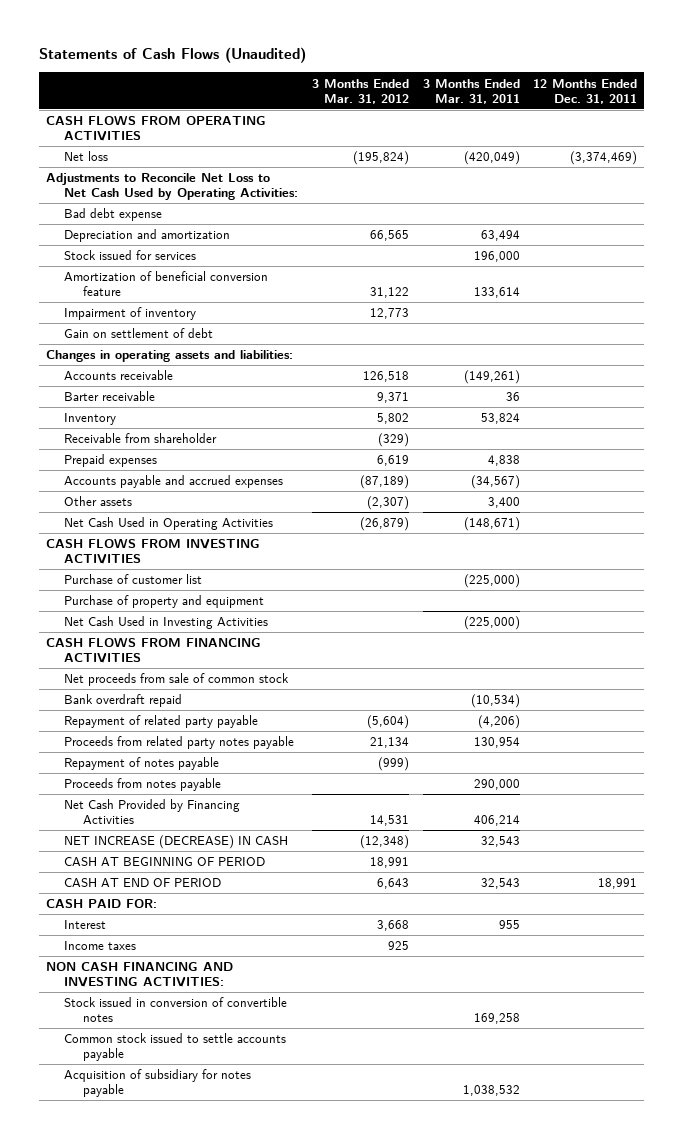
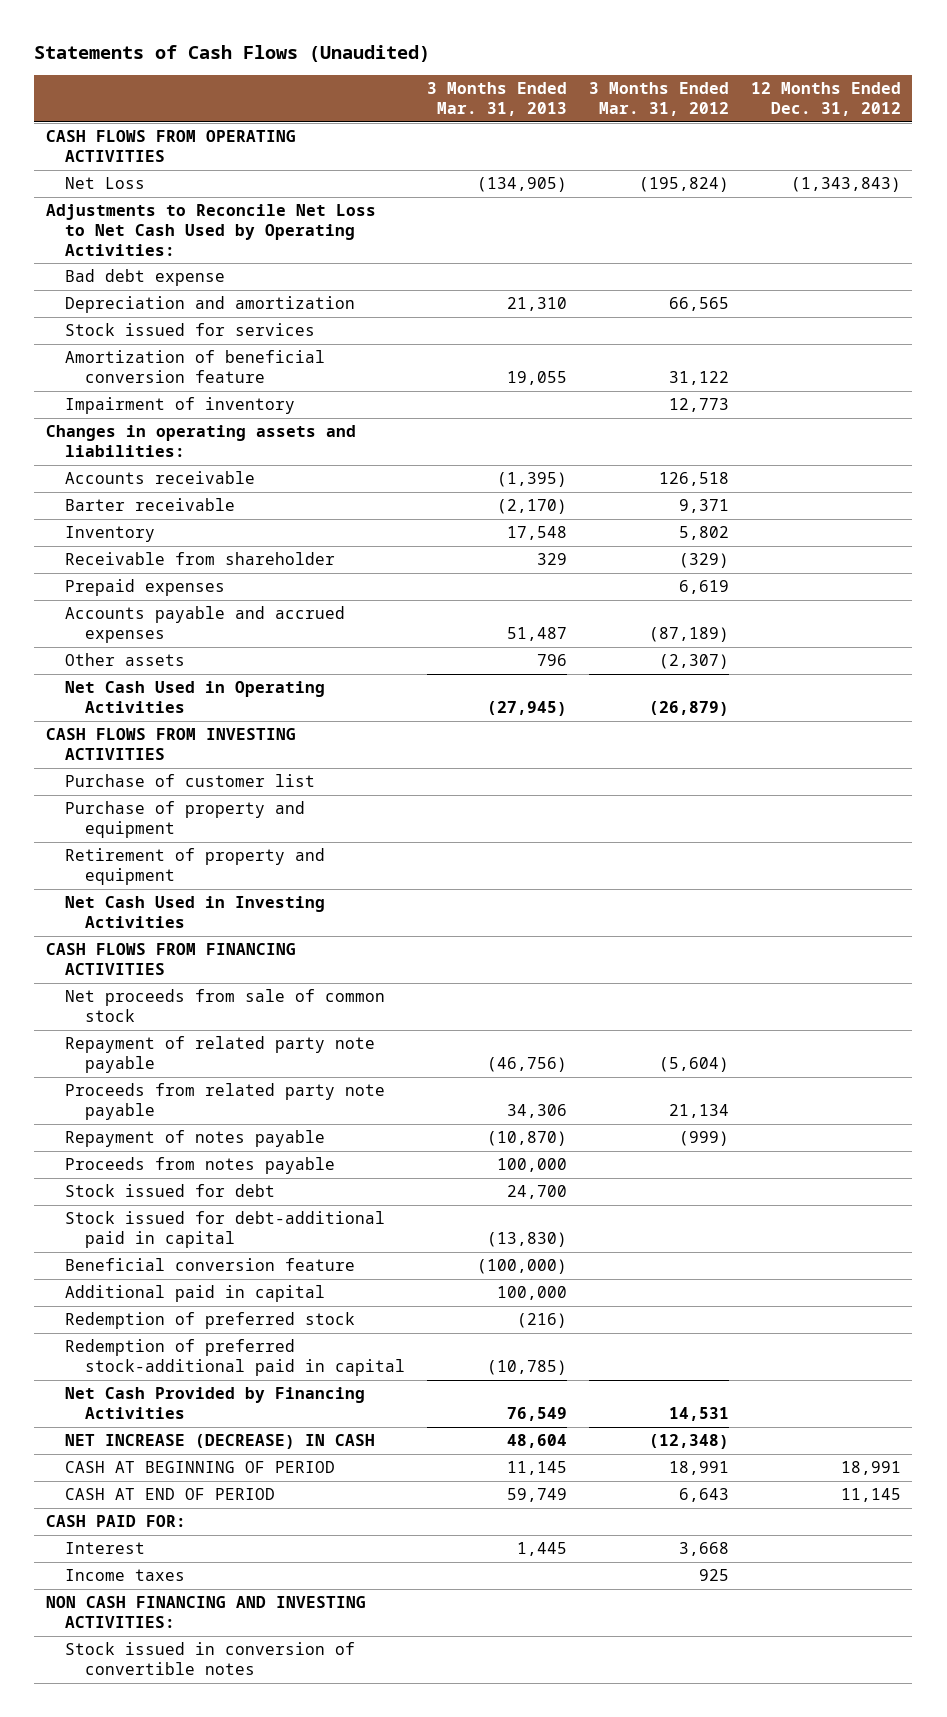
- | 3 Months Ended Mar. 31, 2012 | 3 Months Ended Mar. 31, 2011 | 12 Months Ended Dec. 31, 2011
+ | 3 Months Ended Mar. 31, 2013 | 3 Months Ended Mar. 31, 2012 | 12 Months Ended Dec. 31, 2012
- Net loss | (195,824) | (420,049) | (3,374,469)
+ Net Loss | (134,905) | (195,824) | (1,343,843)
- Gain on settlement of debt
+ Retirement of property and equipment
- Bank overdraft repaid | | (10,534) |
- Repayment of related party payable | (5,604) | (4,206) |
- Proceeds from related party notes payable | 21,134 | 130,954 |
+ Repayment of related party note payable | (46,756) | (5,604) |
+ Proceeds from related party note payable | 34,306 | 21,134 |
+ Stock issued for debt | 24,700 | |
+ Stock issued for debt-additional paid in capital | (13,830) | |
+ Beneficial conversion feature | (100,000) | |
+ Additional paid in capital | 100,000 | |
+ Redemption of preferred stock | (216) | |
+ Redemption of preferred stock-additional paid in capital | (10,785) | |
- Common stock issued to settle accounts payable
- Acquisition of subsidiary for notes payable | | 1,038,532 |

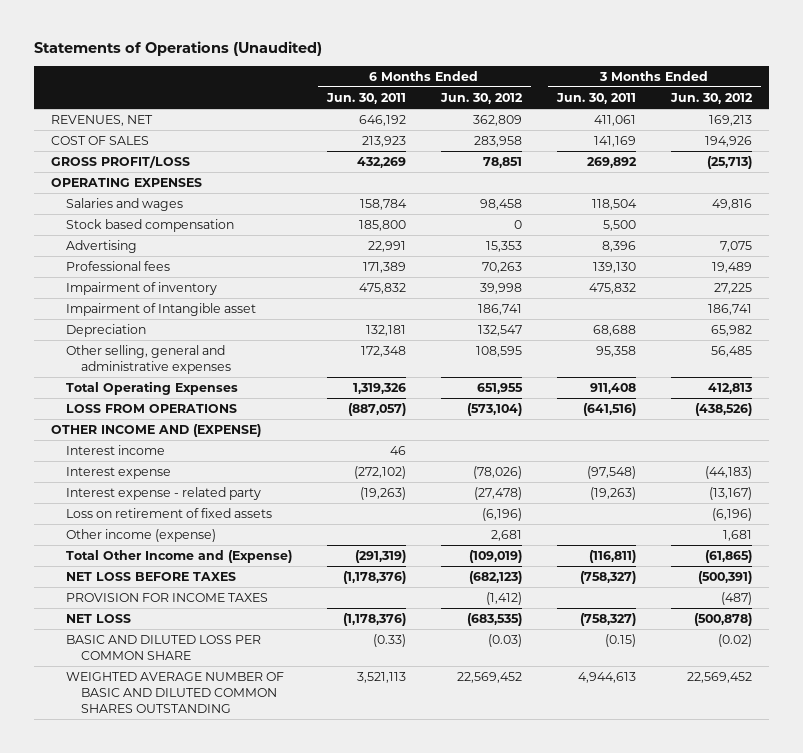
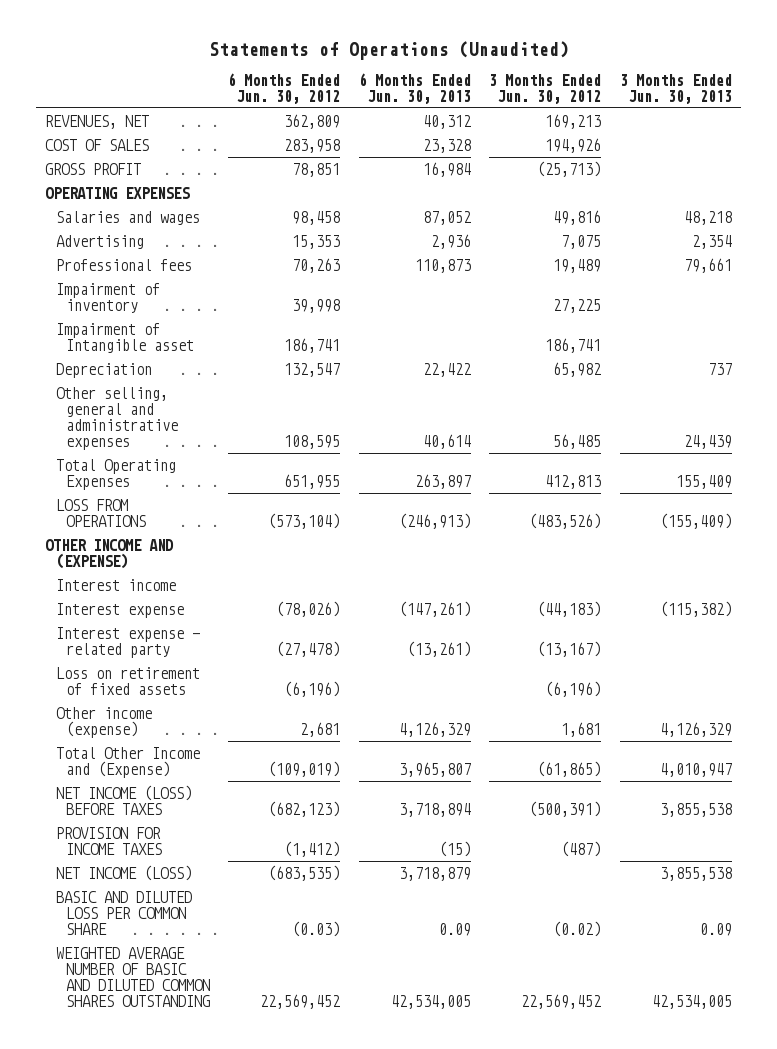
- | 6 Months Ended Jun. 30, 2011 | 6 Months Ended Jun. 30, 2012 | 3 Months Ended Jun. 30, 2011 | 3 Months Ended Jun. 30, 2012
+ | 6 Months Ended Jun. 30, 2012 | 6 Months Ended Jun. 30, 2013 | 3 Months Ended Jun. 30, 2012 | 3 Months Ended Jun. 30, 2013
- GROSS PROFIT/LOSS | 432,269 | 78,851 | 269,892 | (25,713)
+ GROSS PROFIT | 78,851 | 16,984 | (25,713) |
- Stock based compensation | 185,800 | 0 | 5,500 |
- LOSS FROM OPERATIONS | (887,057) | (573,104) | (641,516) | (438,526)
+ LOSS FROM OPERATIONS | (573,104) | (246,913) | (483,526) | (155,409)
- NET LOSS BEFORE TAXES | (1,178,376) | (682,123) | (758,327) | (500,391)
+ NET INCOME (LOSS) BEFORE TAXES | (682,123) | 3,718,894 | (500,391) | 3,855,538
- NET LOSS | (1,178,376) | (683,535) | (758,327) | (500,878)
+ NET INCOME (LOSS) | (683,535) | 3,718,879 | | 3,855,538

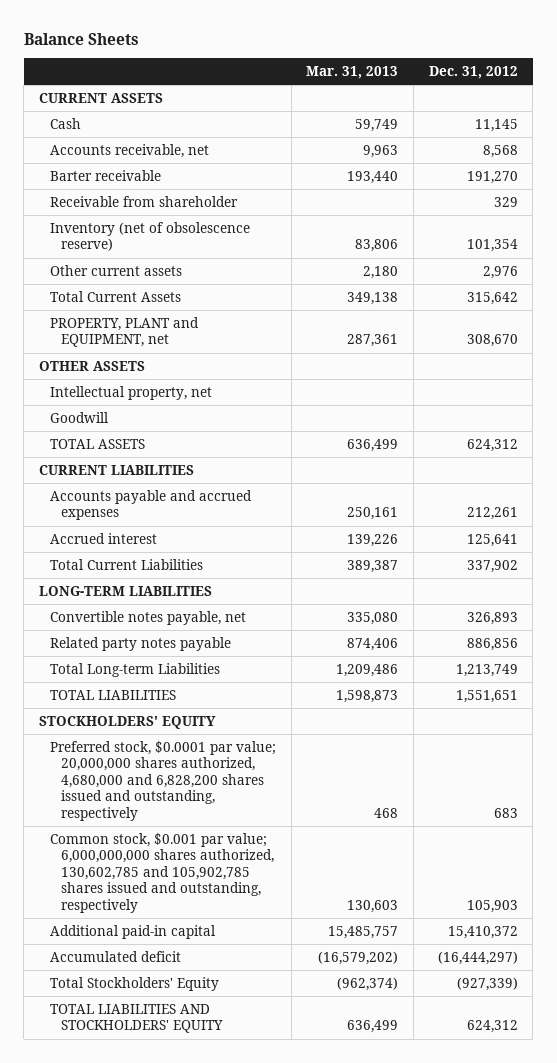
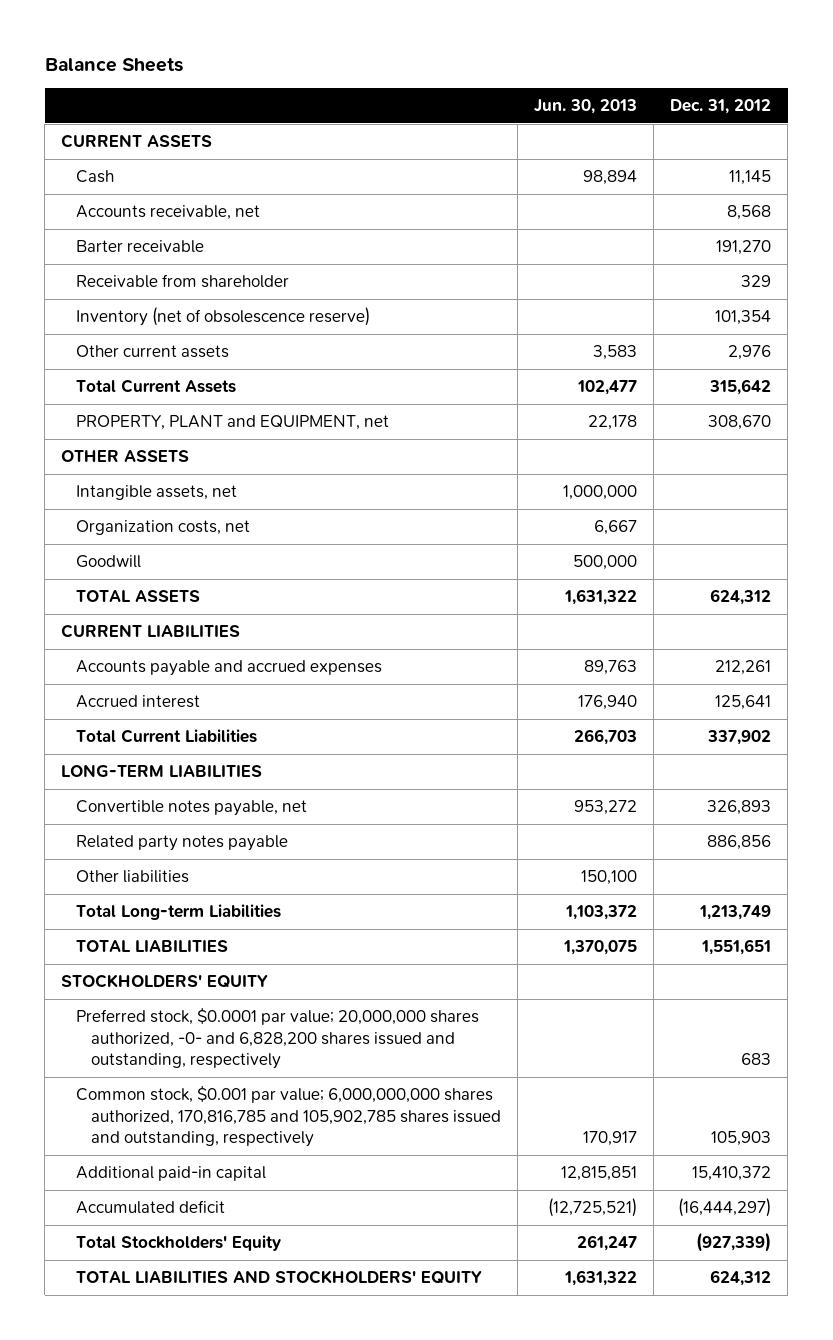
- | Mar. 31, 2013 | Dec. 31, 2012
+ | Jun. 30, 2013 | Dec. 31, 2012
- Intellectual property, net
+ Intangible assets, net | 1,000,000 |
+ Organization costs, net | 6,667 |
+ Other liabilities | 150,100 |
- Preferred stock, $0.0001 par value; 20,000,000 shares authorized, 4,680,000 and 6,828,200 shares issued and outstanding, respectively | 468 | 683
- Common stock, $0.001 par value; 6,000,000,000 shares authorized, 130,602,785 and 105,902,785 shares issued and outstanding, respectively | 130,603 | 105,903
+ Preferred stock, $0.0001 par value; 20,000,000 shares authorized, -0- and 6,828,200 shares issued and outstanding, respectively | | 683
+ Common stock, $0.001 par value; 6,000,000,000 shares authorized, 170,816,785 and 105,902,785 shares issued and outstanding, respectively | 170,917 | 105,903

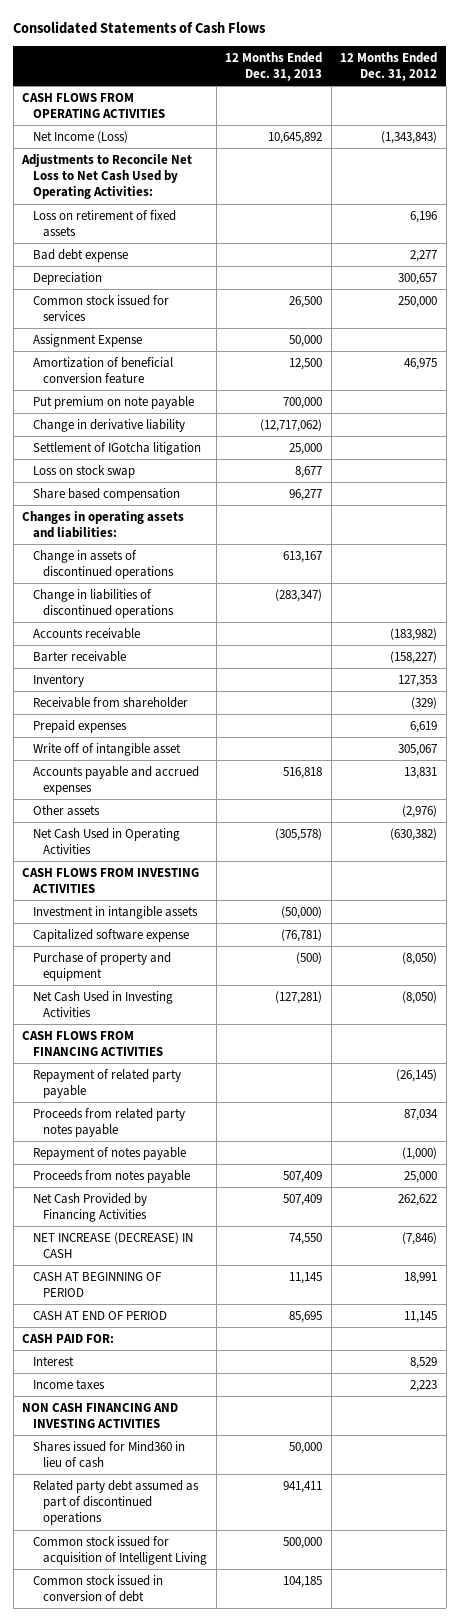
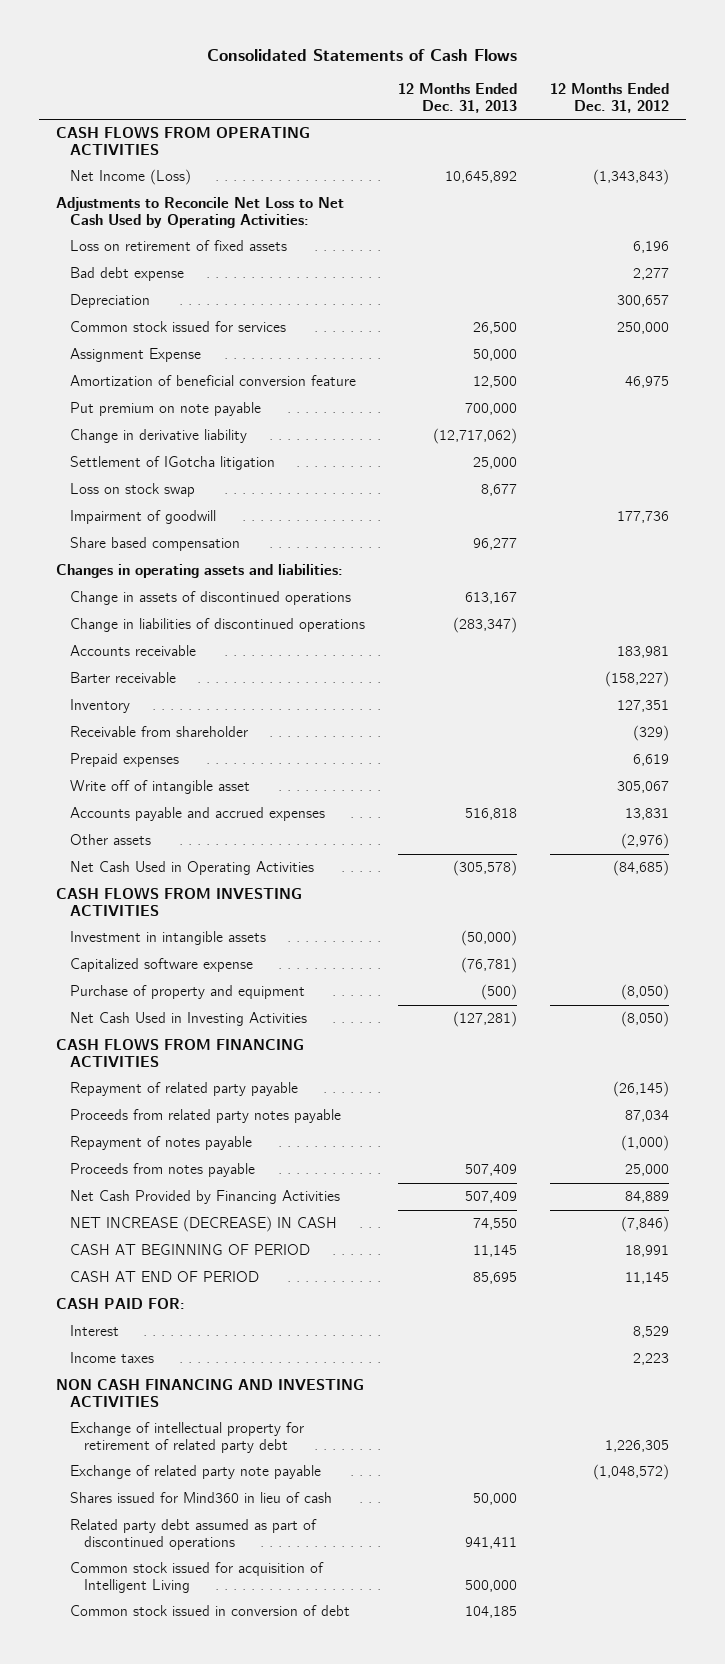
+ Impairment of goodwill | | 177,736
- Accounts receivable | | (183,982)
+ Accounts receivable | | 183,981
- Inventory | | 127,353
+ Inventory | | 127,351
- Net Cash Used in Operating Activities | (305,578) | (630,382)
+ Net Cash Used in Operating Activities | (305,578) | (84,685)
- Net Cash Provided by Financing Activities | 507,409 | 262,622
+ Net Cash Provided by Financing Activities | 507,409 | 84,889
+ Exchange of intellectual property for retirement of related party debt | | 1,226,305
+ Exchange of related party note payable | | (1,048,572)

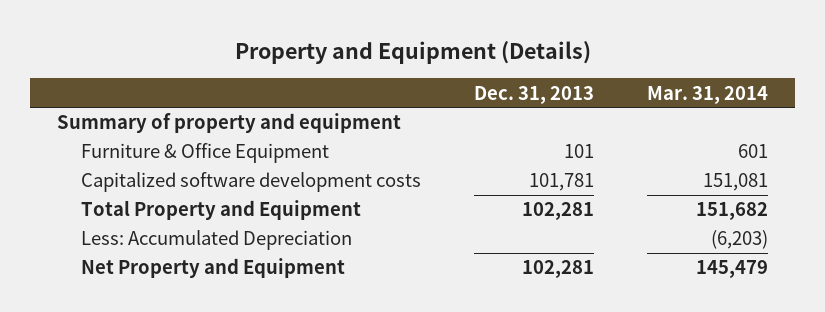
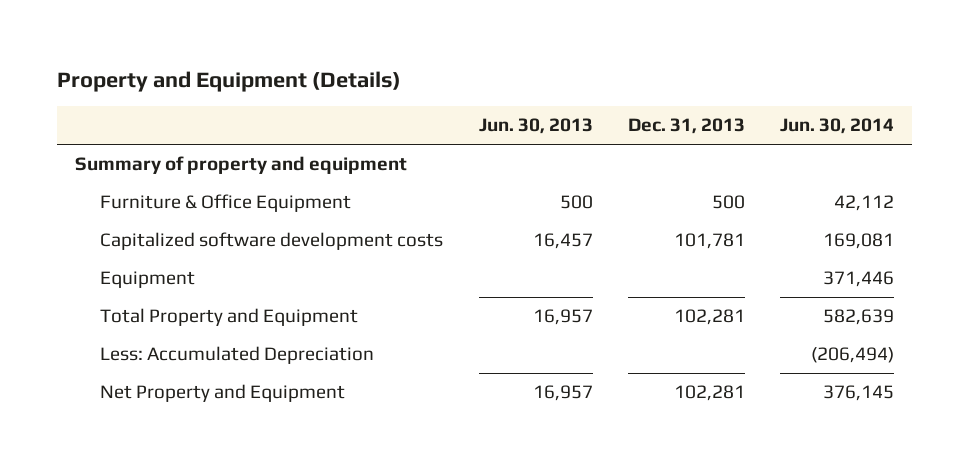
- | Dec. 31, 2013 | Mar. 31, 2014
+ | Jun. 30, 2013 | Dec. 31, 2013 | Jun. 30, 2014
- Furniture & Office Equipment | 101 | 601
+ Furniture & Office Equipment | 500 | 500 | 42,112
+ Equipment | | | 371,446

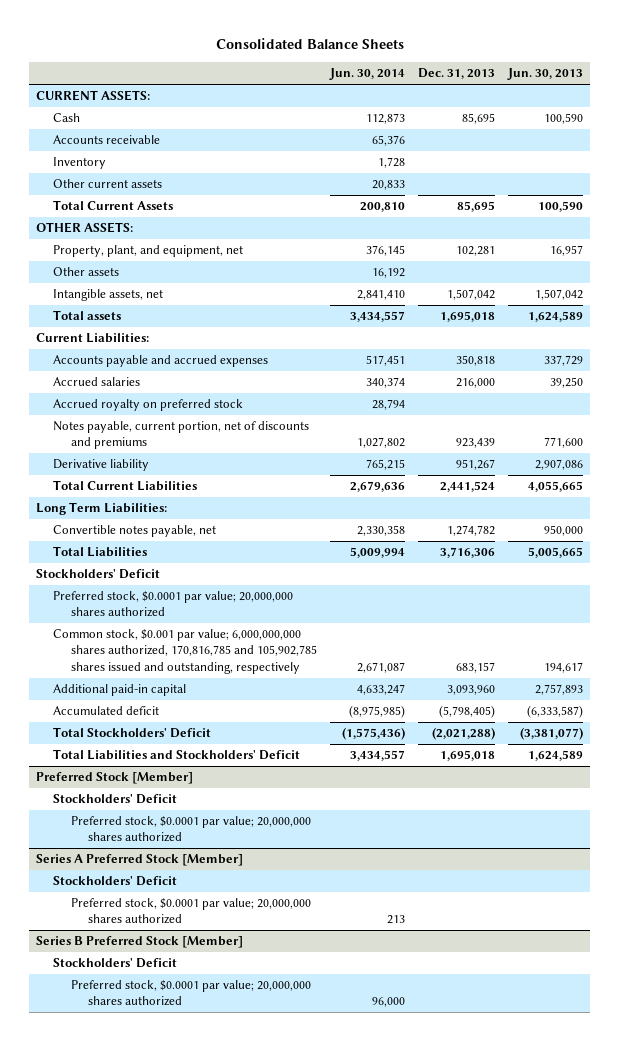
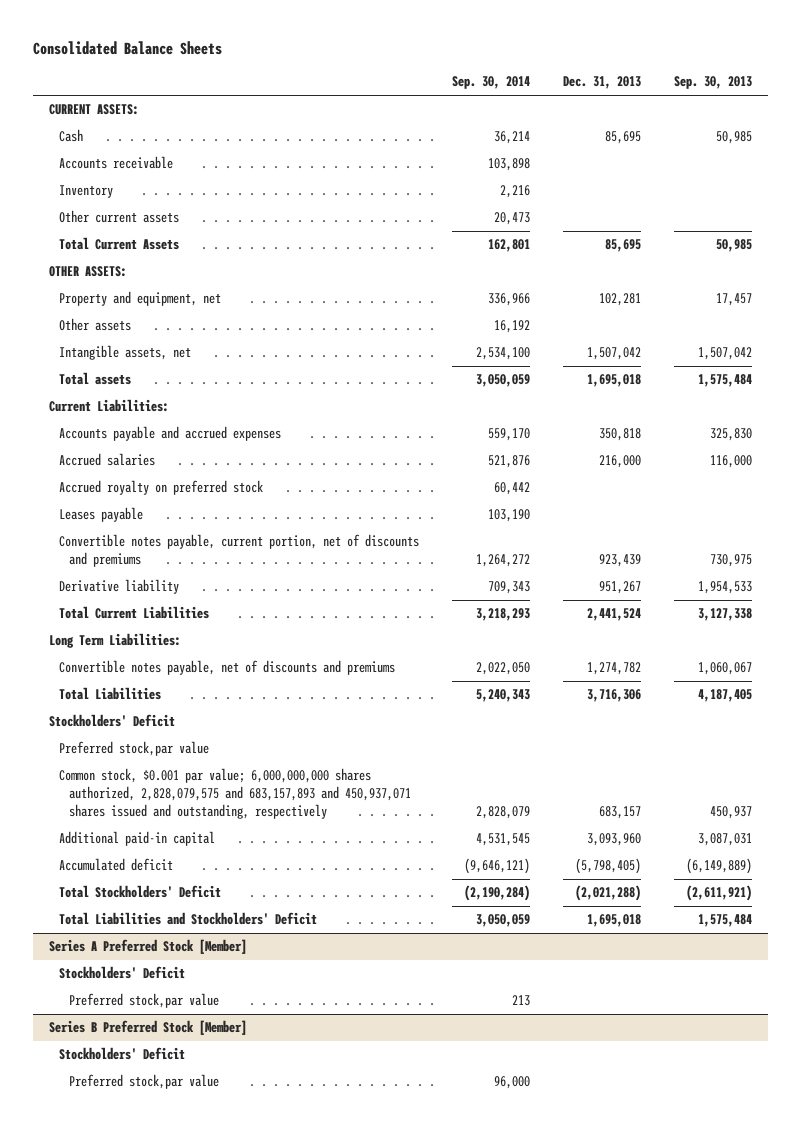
- | Jun. 30, 2014 | Dec. 31, 2013 | Jun. 30, 2013
+ | Sep. 30, 2014 | Dec. 31, 2013 | Sep. 30, 2013
- Property, plant, and equipment, net | 376,145 | 102,281 | 16,957
+ Property and equipment, net | 336,966 | 102,281 | 17,457
- Notes payable, current portion, net of discounts and premiums | 1,027,802 | 923,439 | 771,600
+ Leases payable | 103,190 | |
+ Convertible notes payable, current portion, net of discounts and premiums | 1,264,272 | 923,439 | 730,975
- Convertible notes payable, net | 2,330,358 | 1,274,782 | 950,000
+ Convertible notes payable, net of discounts and premiums | 2,022,050 | 1,274,782 | 1,060,067
- Preferred stock, $0.0001 par value; 20,000,000 shares authorized
- Common stock, $0.001 par value; 6,000,000,000 shares authorized, 170,816,785 and 105,902,785 shares issued and outstanding, respectively | 2,671,087 | 683,157 | 194,617
+ Preferred stock,par value
+ Common stock, $0.001 par value; 6,000,000,000 shares authorized, 2,828,079,575 and 683,157,893 and 450,937,071 shares issued and outstanding, respectively | 2,828,079 | 683,157 | 450,937
- Preferred Stock [Member]
- Stockholders' Deficit
- Preferred stock, $0.0001 par value; 20,000,000 shares authorized
@ Series A Preferred Stock [Member]
- Preferred stock, $0.0001 par value; 20,000,000 shares authorized | 213 | |
+ Preferred stock,par value | 213 | |
@ Series B Preferred Stock [Member]
- Preferred stock, $0.0001 par value; 20,000,000 shares authorized | 96,000 | |
+ Preferred stock,par value | 96,000 | |

